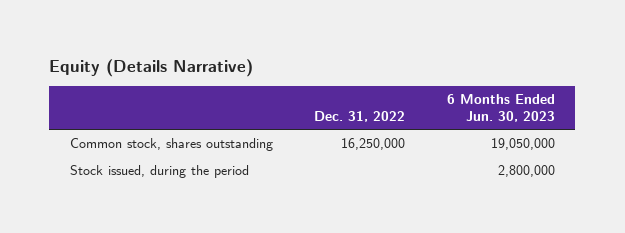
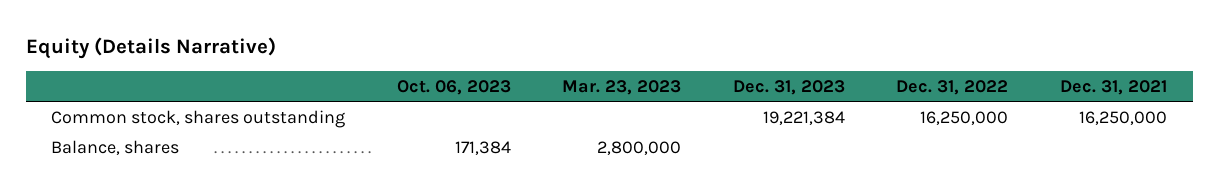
- | Dec. 31, 2022 | 6 Months Ended Jun. 30, 2023
+ | Oct. 06, 2023 | Mar. 23, 2023 | Dec. 31, 2023 | Dec. 31, 2022 | Dec. 31, 2021
- Stock issued, during the period | | 2,800,000
+ Balance, shares | 171,384 | 2,800,000 | | |

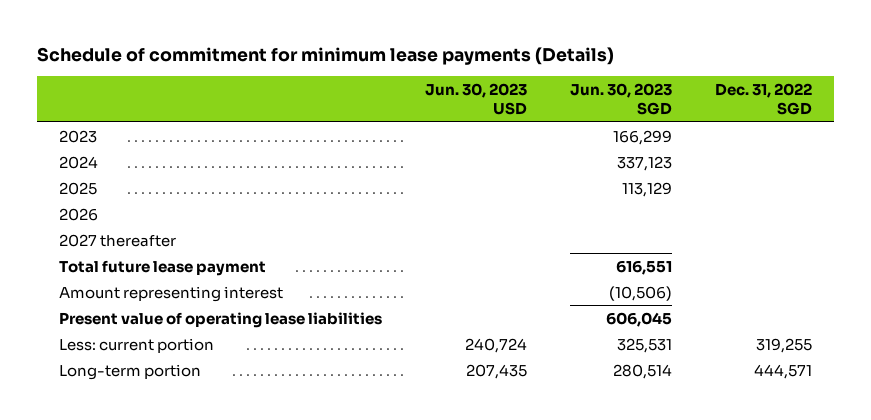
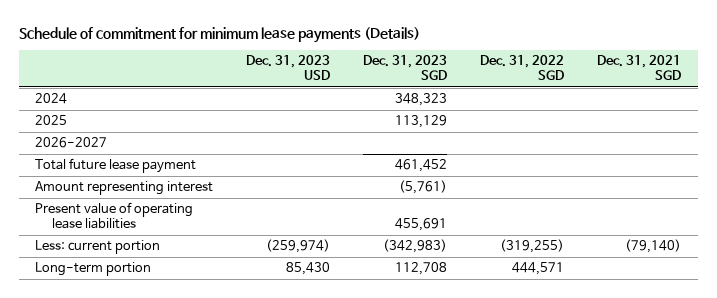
- | Jun. 30, 2023 USD | Jun. 30, 2023 SGD | Dec. 31, 2022 SGD
+ | Dec. 31, 2023 USD | Dec. 31, 2023 SGD | Dec. 31, 2022 SGD | Dec. 31, 2021 SGD
- 2023 | | 166,299 |
- 2026
- 2027 thereafter
+ 2026-2027
- Less: current portion | 240,724 | 325,531 | 319,255
+ Less: current portion | (259,974) | (342,983) | (319,255) | (79,140)

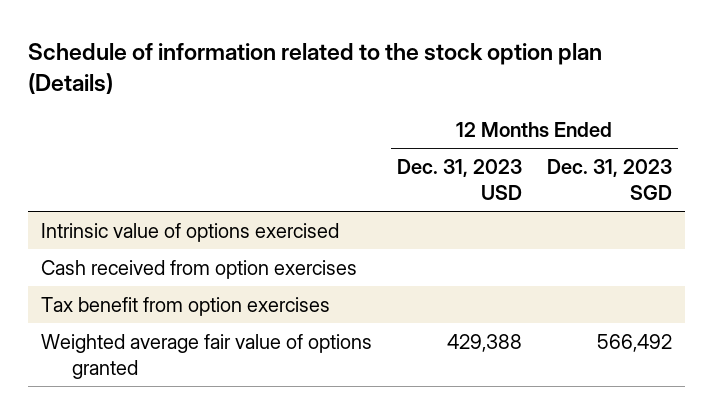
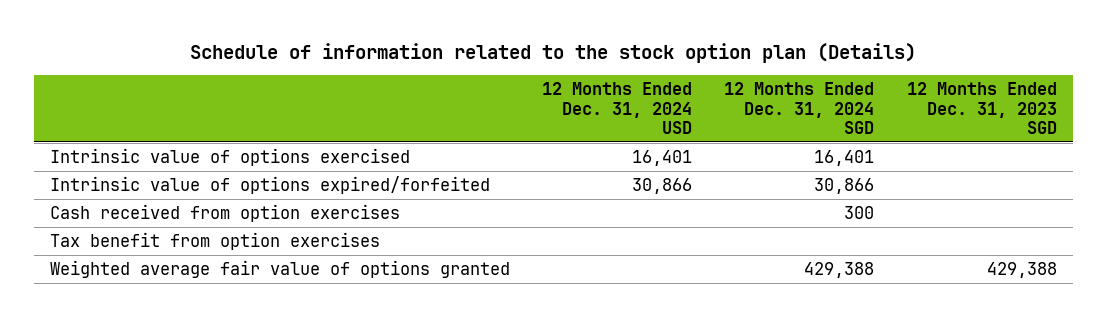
- | 12 Months Ended Dec. 31, 2023 USD | 12 Months Ended Dec. 31, 2023 SGD
+ | 12 Months Ended Dec. 31, 2024 USD | 12 Months Ended Dec. 31, 2024 SGD | 12 Months Ended Dec. 31, 2023 SGD
+ Intrinsic value of options expired/forfeited | 30,866 | 30,866 |
- Weighted average fair value of options granted | 429,388 | 566,492
+ Weighted average fair value of options granted | | 429,388 | 429,388

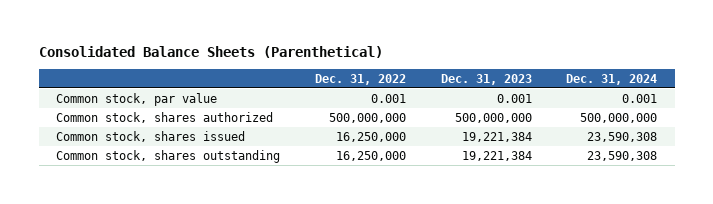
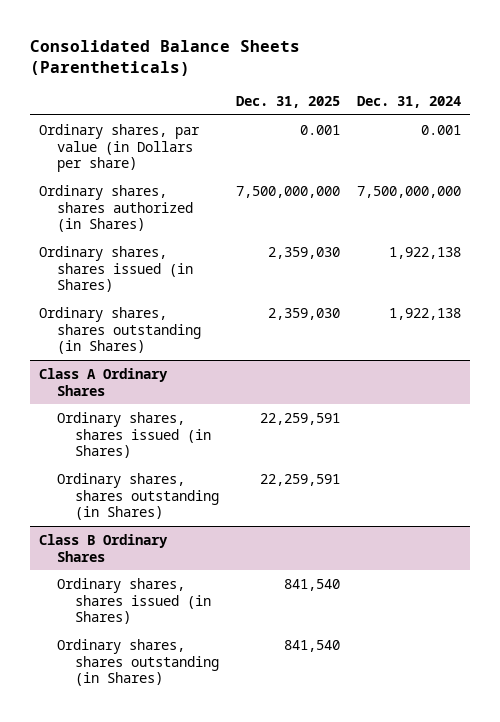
- Consolidated Balance Sheets (Parenthetical)
+ Consolidated Balance Sheets (Parentheticals)
- | Dec. 31, 2022 | Dec. 31, 2023 | Dec. 31, 2024
+ | Dec. 31, 2025 | Dec. 31, 2024
- Common stock, par value | 0.001 | 0.001 | 0.001
- Common stock, shares authorized | 500,000,000 | 500,000,000 | 500,000,000
- Common stock, shares issued | 16,250,000 | 19,221,384 | 23,590,308
- Common stock, shares outstanding | 16,250,000 | 19,221,384 | 23,590,308
+ Ordinary shares, par value (in Dollars per share) | 0.001 | 0.001
+ Ordinary shares, shares authorized (in Shares) | 7,500,000,000 | 7,500,000,000
+ Ordinary shares, shares issued (in Shares) | 2,359,030 | 1,922,138
+ Ordinary shares, shares outstanding (in Shares) | 2,359,030 | 1,922,138
+ Class A Ordinary Shares
+ Ordinary shares, shares issued (in Shares) | 22,259,591 |
+ Ordinary shares, shares outstanding (in Shares) | 22,259,591 |
+ Class B Ordinary Shares
+ Ordinary shares, shares issued (in Shares) | 841,540 |
+ Ordinary shares, shares outstanding (in Shares) | 841,540 |

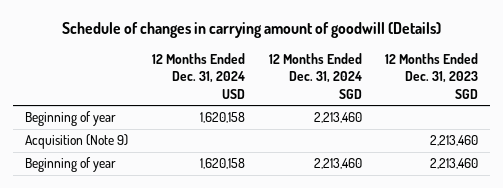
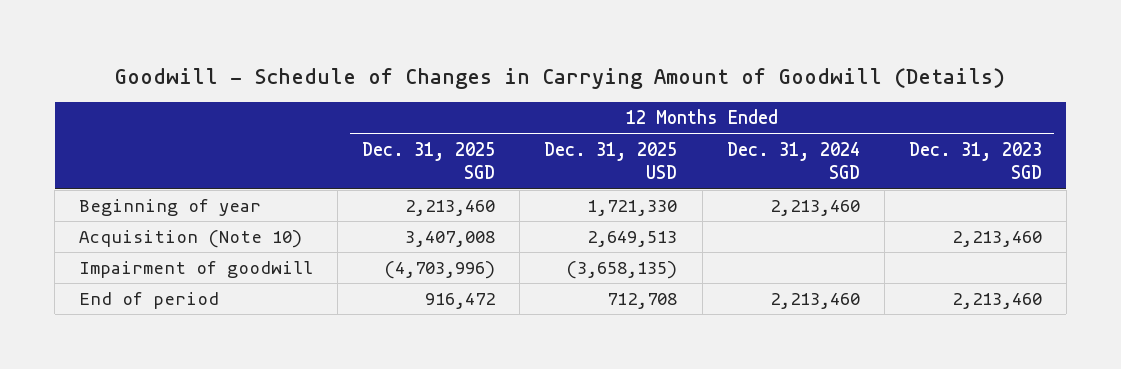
- Schedule of changes in carrying amount of goodwill (Details)
+ Goodwill - Schedule of Changes in Carrying Amount of Goodwill (Details)
- | 12 Months Ended Dec. 31, 2024 USD | 12 Months Ended Dec. 31, 2024 SGD | 12 Months Ended Dec. 31, 2023 SGD
+ | 12 Months Ended Dec. 31, 2025 SGD | 12 Months Ended Dec. 31, 2025 USD | 12 Months Ended Dec. 31, 2024 SGD | 12 Months Ended Dec. 31, 2023 SGD
- Acquisition (Note 9) | | | 2,213,460
- Beginning of year | 1,620,158 | 2,213,460 | 2,213,460
+ Acquisition (Note 10) | 3,407,008 | 2,649,513 | | 2,213,460
+ Impairment of goodwill | (4,703,996) | (3,658,135) | |
+ End of period | 916,472 | 712,708 | 2,213,460 | 2,213,460

